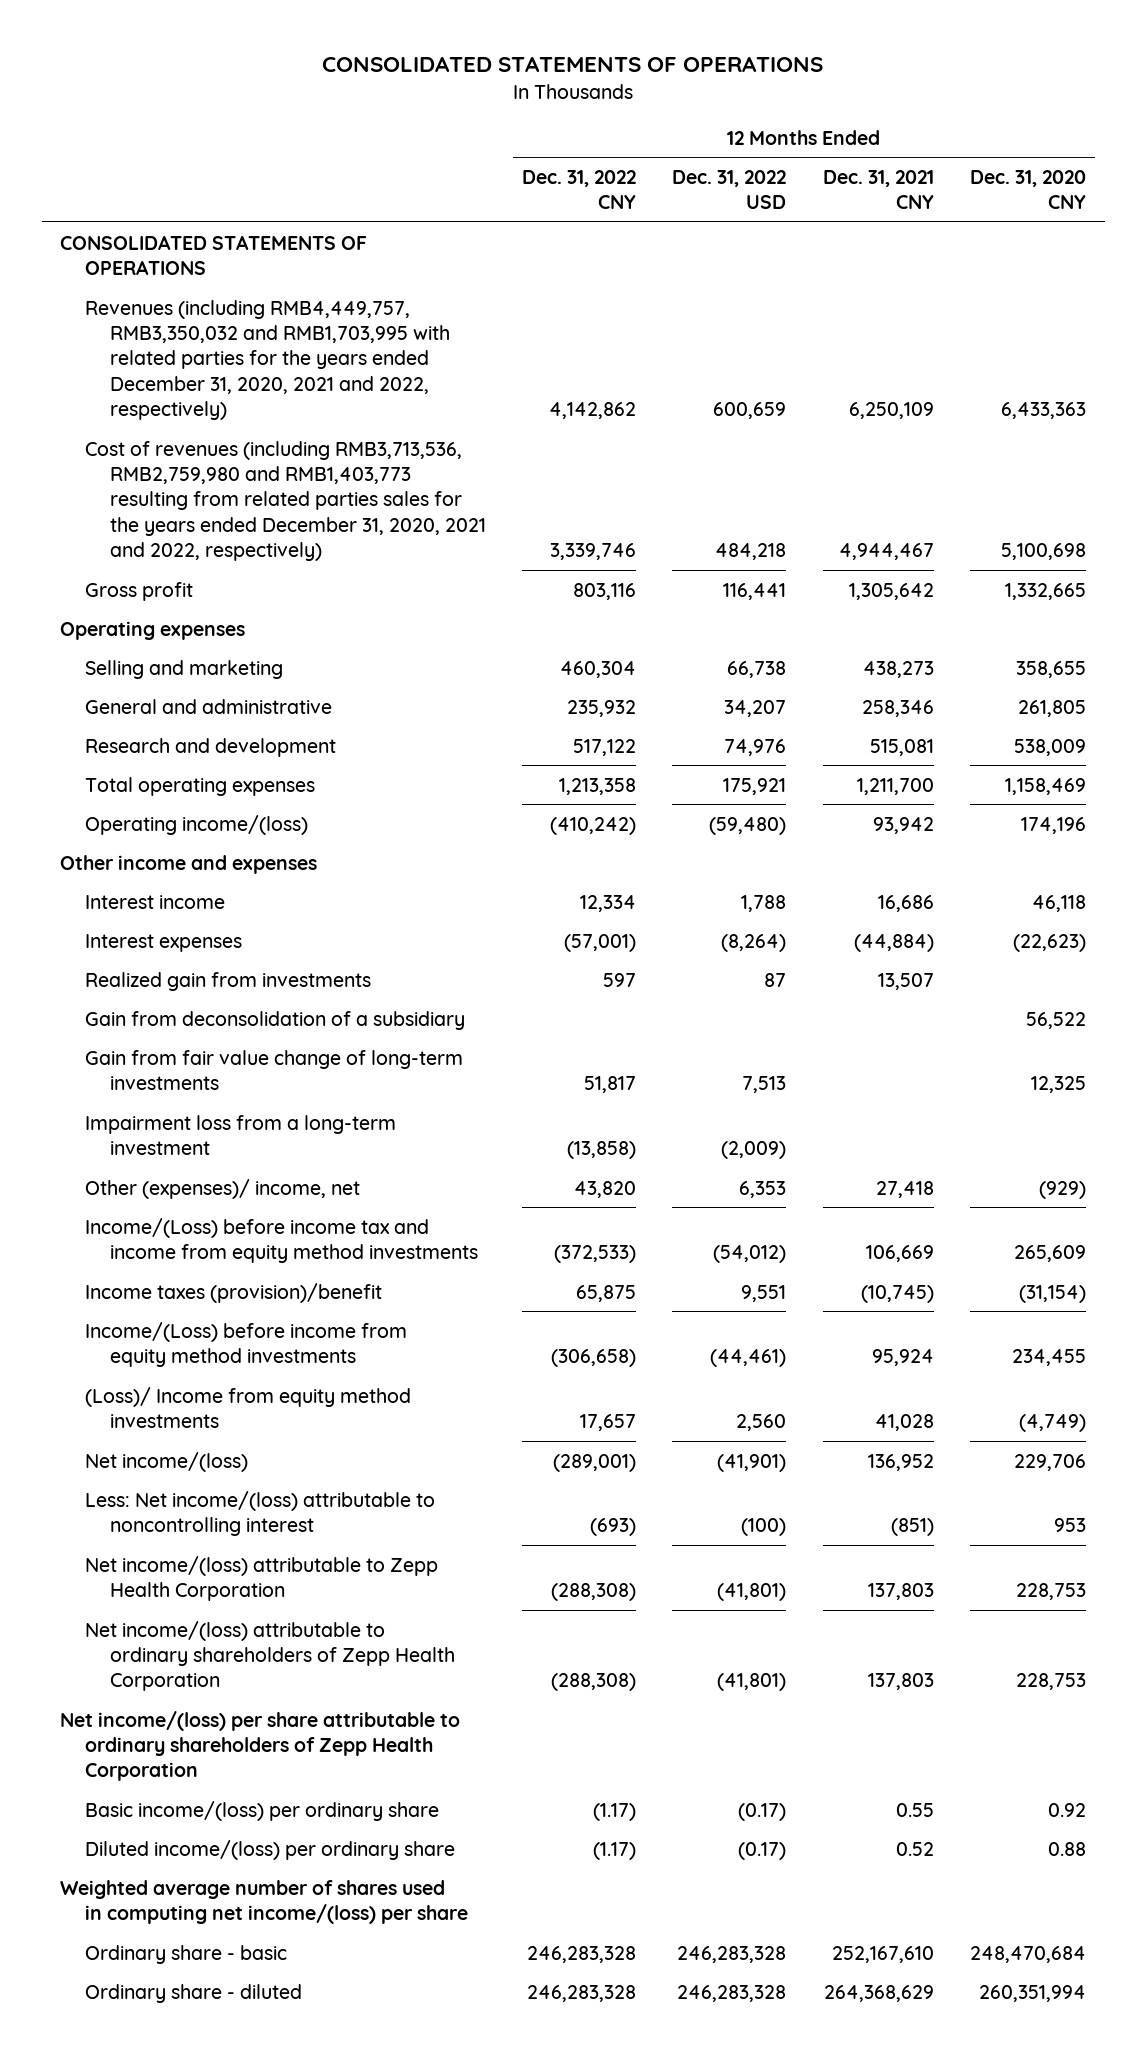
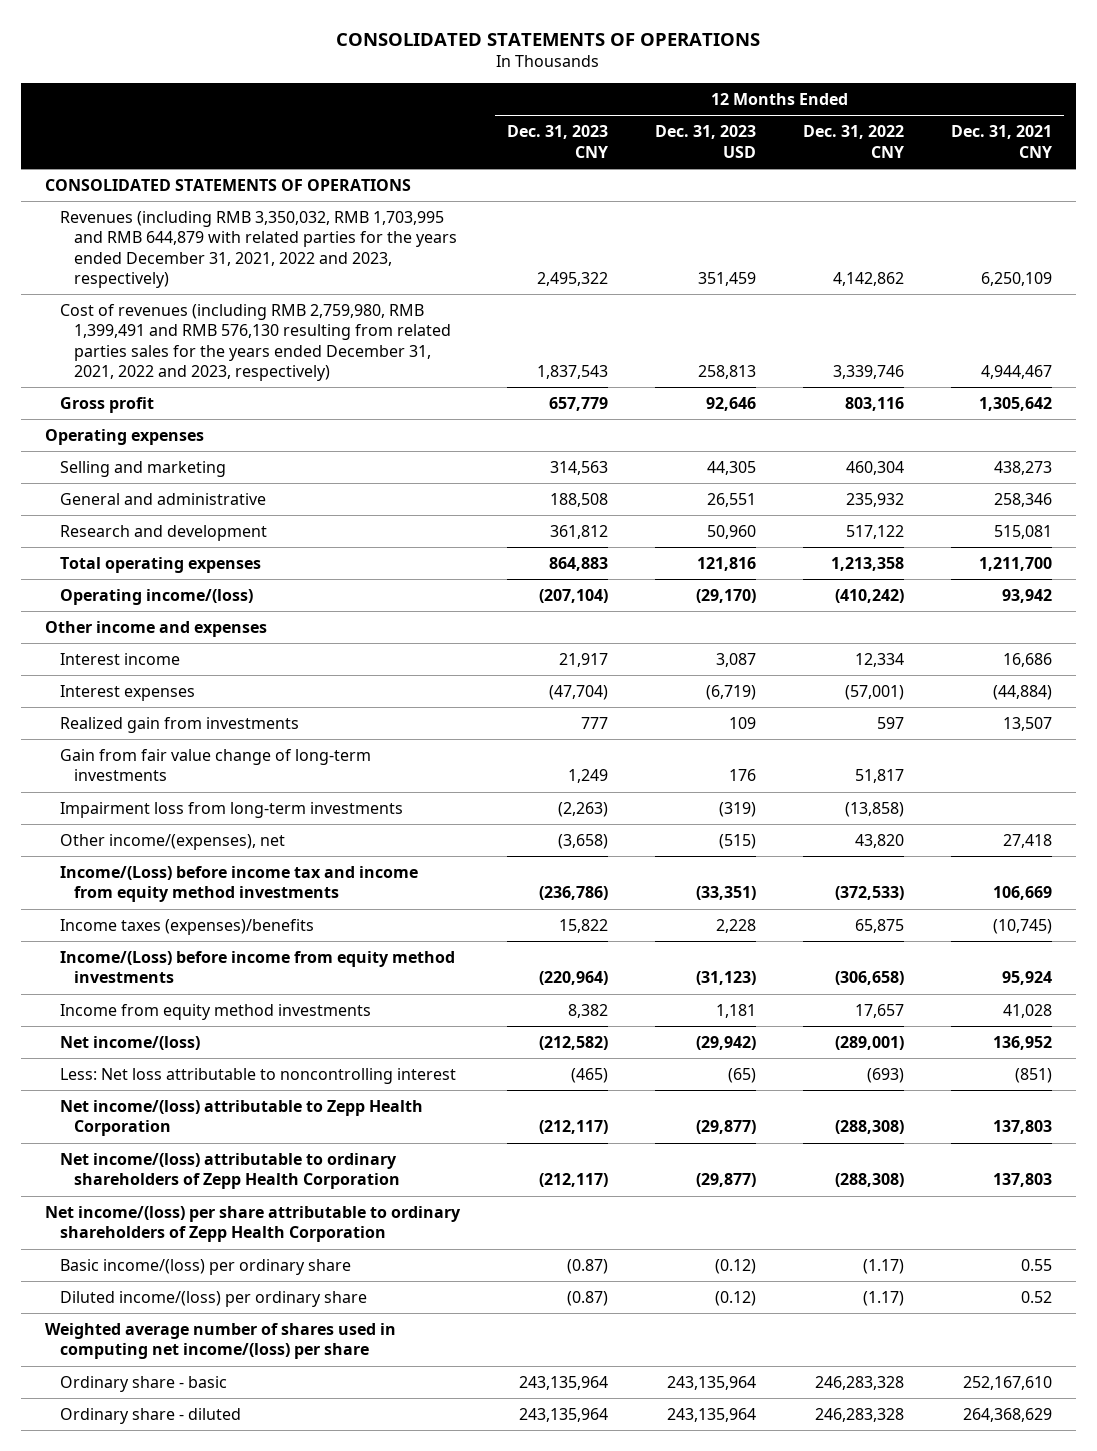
- | 12 Months Ended Dec. 31, 2022 CNY | 12 Months Ended Dec. 31, 2022 USD | 12 Months Ended Dec. 31, 2021 CNY | 12 Months Ended Dec. 31, 2020 CNY
+ | 12 Months Ended Dec. 31, 2023 CNY | 12 Months Ended Dec. 31, 2023 USD | 12 Months Ended Dec. 31, 2022 CNY | 12 Months Ended Dec. 31, 2021 CNY
- Revenues (including RMB4,449,757, RMB3,350,032 and RMB1,703,995 with related parties for the years ended December 31, 2020, 2021 and 2022, respectively) | 4,142,862 | 600,659 | 6,250,109 | 6,433,363
- Cost of revenues (including RMB3,713,536, RMB2,759,980 and RMB1,403,773 resulting from related parties sales for the years ended December 31, 2020, 2021 and 2022, respectively) | 3,339,746 | 484,218 | 4,944,467 | 5,100,698
+ Revenues (including RMB 3,350,032, RMB 1,703,995 and RMB 644,879 with related parties for the years ended December 31, 2021, 2022 and 2023, respectively) | 2,495,322 | 351,459 | 4,142,862 | 6,250,109
+ Cost of revenues (including RMB 2,759,980, RMB 1,399,491 and RMB 576,130 resulting from related parties sales for the years ended December 31, 2021, 2022 and 2023, respectively) | 1,837,543 | 258,813 | 3,339,746 | 4,944,467
- Gain from deconsolidation of a subsidiary | | | | 56,522
- Impairment loss from a long-term investment | (13,858) | (2,009) | |
- Other (expenses)/ income, net | 43,820 | 6,353 | 27,418 | (929)
+ Impairment loss from long-term investments | (2,263) | (319) | (13,858) |
+ Other income/(expenses), net | (3,658) | (515) | 43,820 | 27,418
- Income taxes (provision)/benefit | 65,875 | 9,551 | (10,745) | (31,154)
+ Income taxes (expenses)/benefits | 15,822 | 2,228 | 65,875 | (10,745)
- (Loss)/ Income from equity method investments | 17,657 | 2,560 | 41,028 | (4,749)
+ Income from equity method investments | 8,382 | 1,181 | 17,657 | 41,028
- Less: Net income/(loss) attributable to noncontrolling interest | (693) | (100) | (851) | 953
+ Less: Net loss attributable to noncontrolling interest | (465) | (65) | (693) | (851)

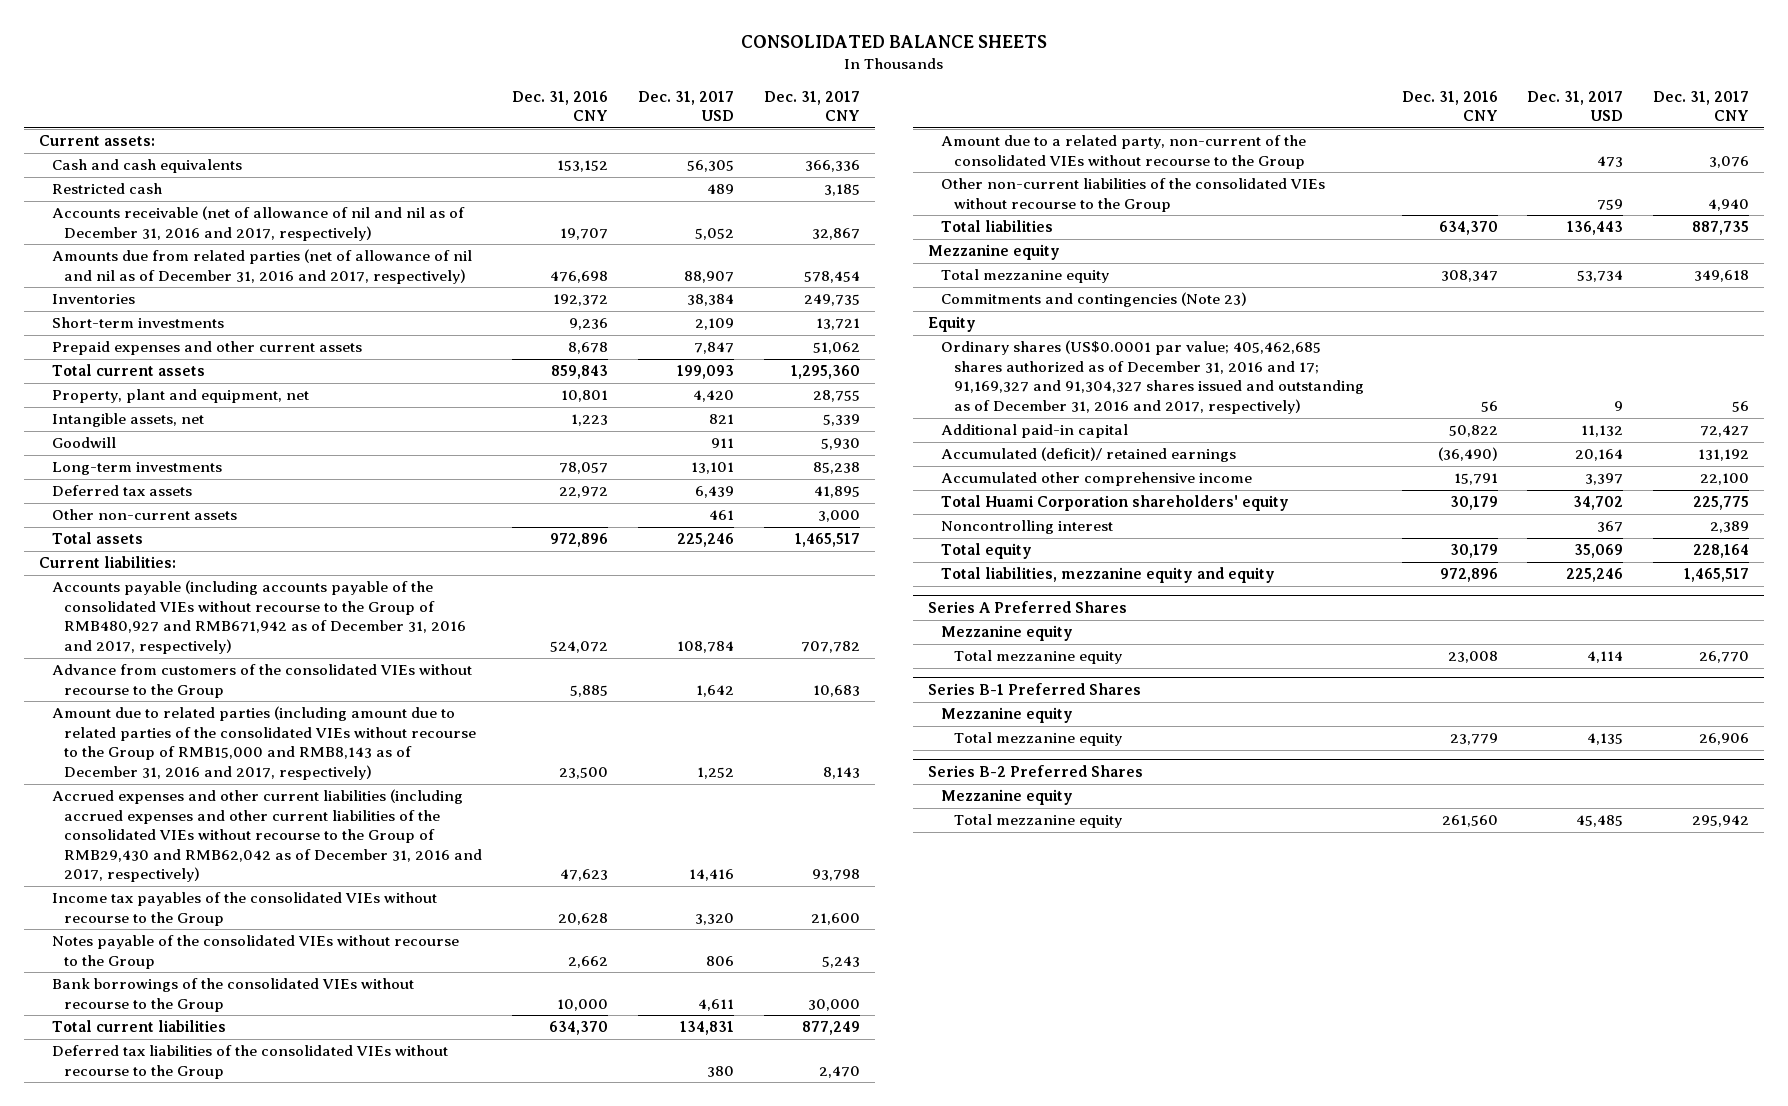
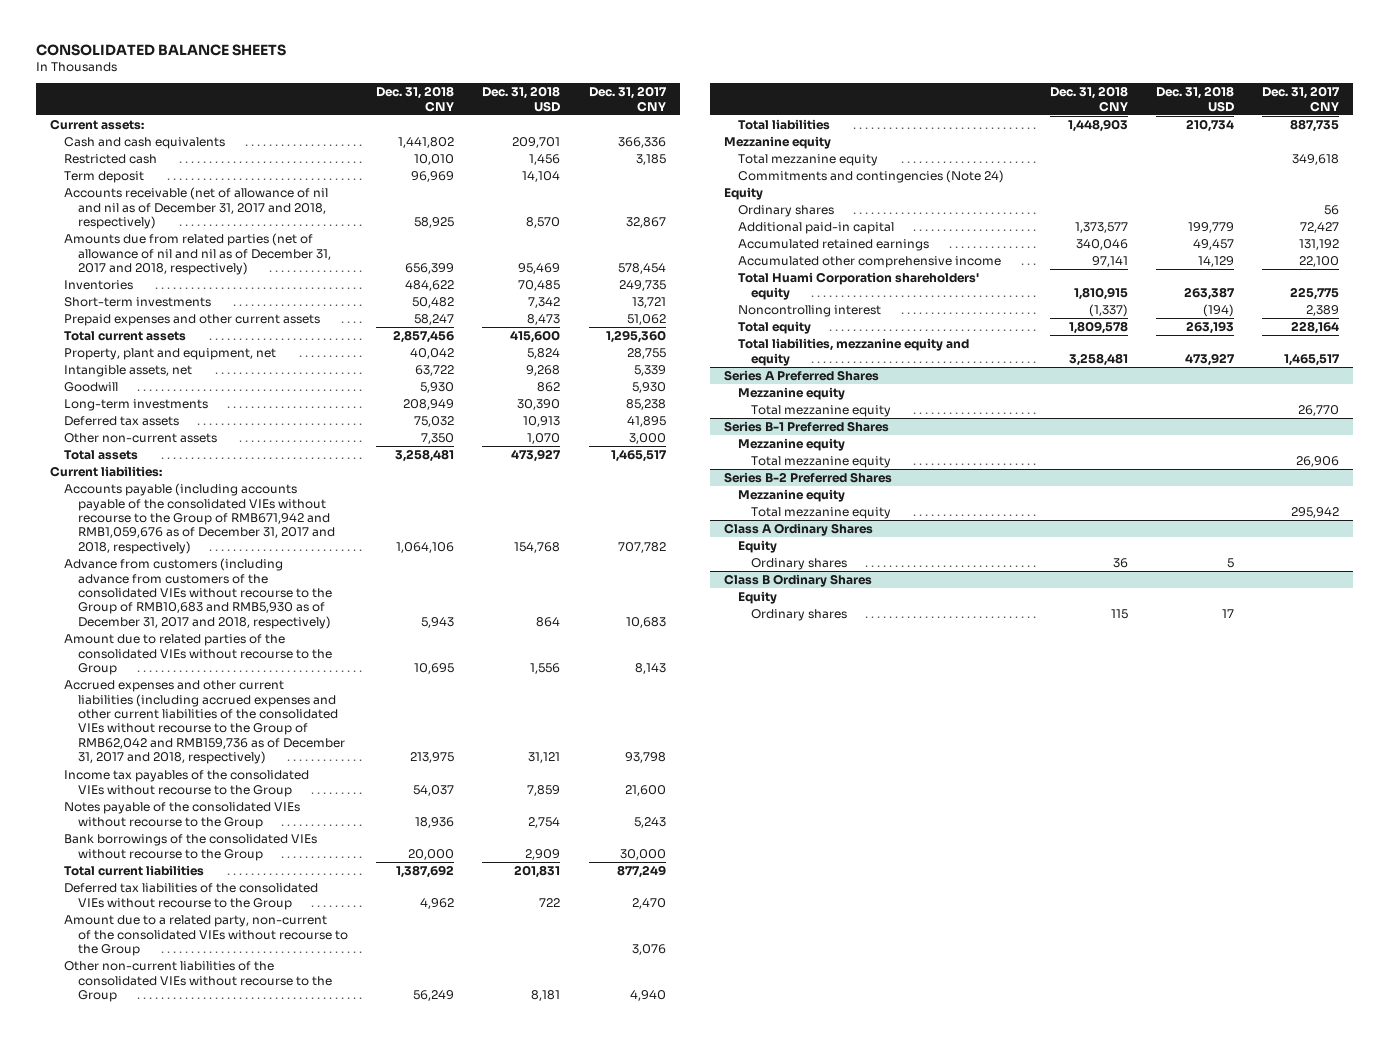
- | Dec. 31, 2016 CNY | Dec. 31, 2017 USD | Dec. 31, 2017 CNY
+ | Dec. 31, 2018 CNY | Dec. 31, 2018 USD | Dec. 31, 2017 CNY
- Accounts receivable (net of allowance of nil and nil as of December 31, 2016 and 2017, respectively) | 19,707 | 5,052 | 32,867
- Amounts due from related parties (net of allowance of nil and nil as of December 31, 2016 and 2017, respectively) | 476,698 | 88,907 | 578,454
+ Term deposit | 96,969 | 14,104 |
+ Accounts receivable (net of allowance of nil and nil as of December 31, 2017 and 2018, respectively) | 58,925 | 8,570 | 32,867
+ Amounts due from related parties (net of allowance of nil and nil as of December 31, 2017 and 2018, respectively) | 656,399 | 95,469 | 578,454
- Accounts payable (including accounts payable of the consolidated VIEs without recourse to the Group of RMB480,927 and RMB671,942 as of December 31, 2016 and 2017, respectively) | 524,072 | 108,784 | 707,782
- Advance from customers of the consolidated VIEs without recourse to the Group | 5,885 | 1,642 | 10,683
- Amount due to related parties (including amount due to related parties of the consolidated VIEs without recourse to the Group of RMB15,000 and RMB8,143 as of December 31, 2016 and 2017, respectively) | 23,500 | 1,252 | 8,143
- Accrued expenses and other current liabilities (including accrued expenses and other current liabilities of the consolidated VIEs without recourse to the Group of RMB29,430 and RMB62,042 as of December 31, 2016 and 2017, respectively) | 47,623 | 14,416 | 93,798
+ Accounts payable (including accounts payable of the consolidated VIEs without recourse to the Group of RMB671,942 and RMB1,059,676 as of December 31, 2017 and 2018, respectively) | 1,064,106 | 154,768 | 707,782
+ Advance from customers (including advance from customers of the consolidated VIEs without recourse to the Group of RMB10,683 and RMB5,930 as of December 31, 2017 and 2018, respectively) | 5,943 | 864 | 10,683
+ Amount due to related parties of the consolidated VIEs without recourse to the Group | 10,695 | 1,556 | 8,143
+ Accrued expenses and other current liabilities (including accrued expenses and other current liabilities of the consolidated VIEs without recourse to the Group of RMB62,042 and RMB159,736 as of December 31, 2017 and 2018, respectively) | 213,975 | 31,121 | 93,798
- Commitments and contingencies (Note 23)
+ Commitments and contingencies (Note 24)
- Ordinary shares (US$0.0001 par value; 405,462,685 shares authorized as of December 31, 2016 and 17; 91,169,327 and 91,304,327 shares issued and outstanding as of December 31, 2016 and 2017, respectively) | 56 | 9 | 56
+ Ordinary shares | | | 56
- Accumulated (deficit)/ retained earnings | (36,490) | 20,164 | 131,192
+ Accumulated retained earnings | 340,046 | 49,457 | 131,192
+ Class A Ordinary Shares
+ Equity
+ Ordinary shares | 36 | 5 |
+ Class B Ordinary Shares
+ Equity
+ Ordinary shares | 115 | 17 |

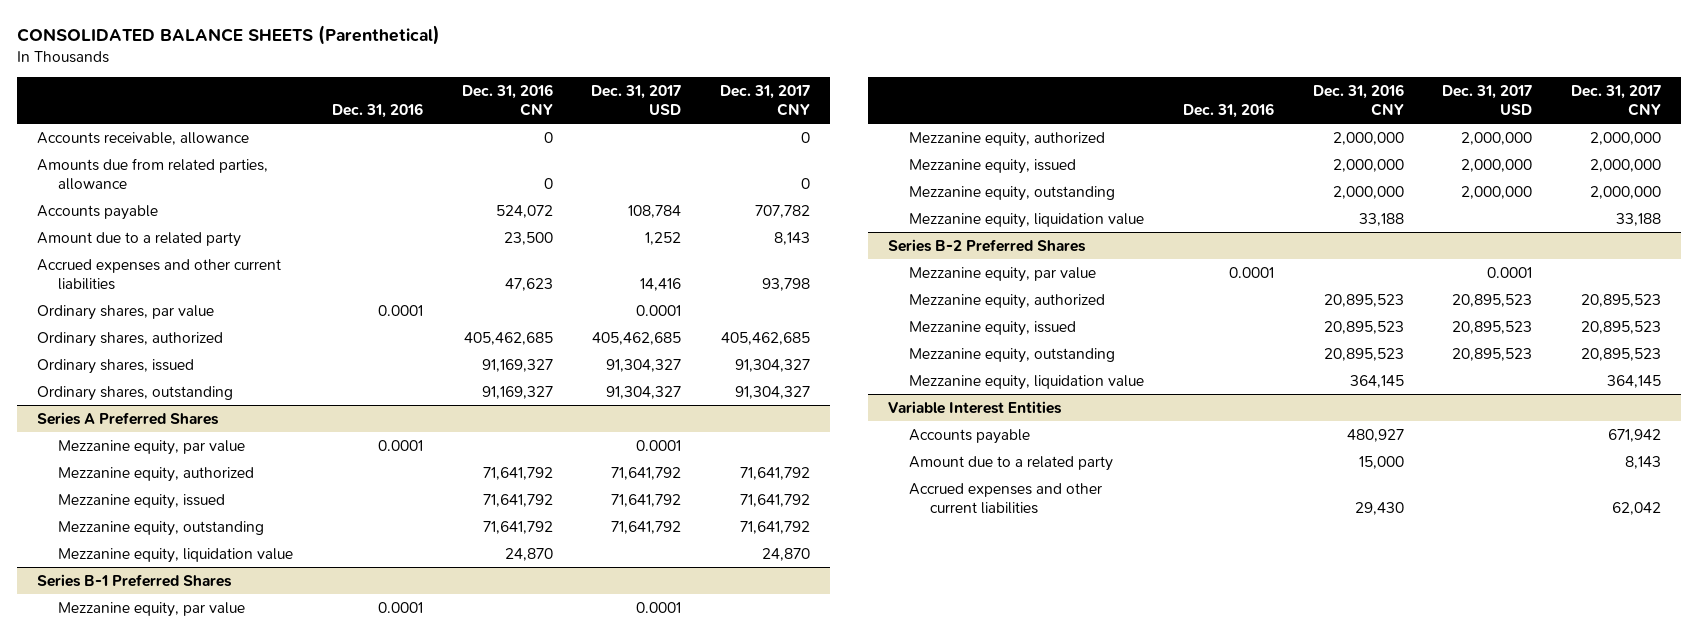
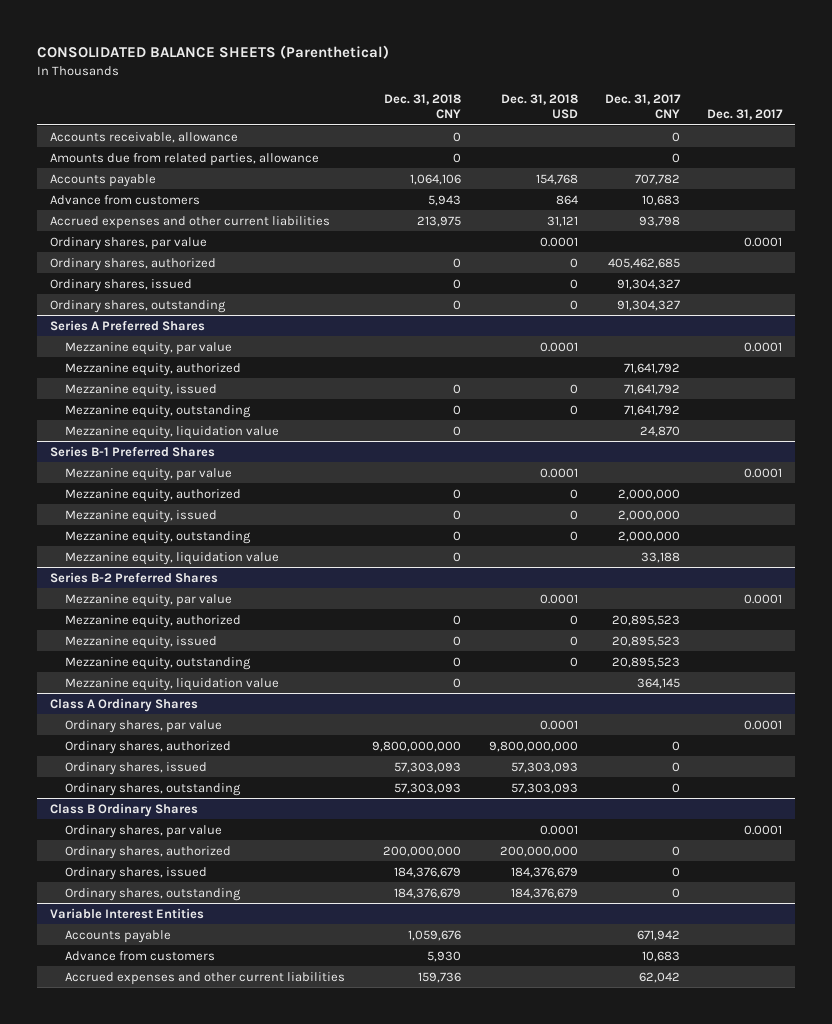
- | Dec. 31, 2016 | Dec. 31, 2016 CNY | Dec. 31, 2017 USD | Dec. 31, 2017 CNY
+ | Dec. 31, 2018 CNY | Dec. 31, 2018 USD | Dec. 31, 2017 CNY | Dec. 31, 2017
- Amount due to a related party | | 23,500 | 1,252 | 8,143
+ Advance from customers | 5,943 | 864 | 10,683 |
+ Class A Ordinary Shares
+ Ordinary shares, par value | | 0.0001 | | 0.0001
+ Ordinary shares, authorized | 9,800,000,000 | 9,800,000,000 | 0 |
+ Ordinary shares, issued | 57,303,093 | 57,303,093 | 0 |
+ Ordinary shares, outstanding | 57,303,093 | 57,303,093 | 0 |
+ Class B Ordinary Shares
+ Ordinary shares, par value | | 0.0001 | | 0.0001
+ Ordinary shares, authorized | 200,000,000 | 200,000,000 | 0 |
+ Ordinary shares, issued | 184,376,679 | 184,376,679 | 0 |
+ Ordinary shares, outstanding | 184,376,679 | 184,376,679 | 0 |
@ Variable Interest Entities
- Amount due to a related party | | 15,000 | | 8,143
+ Advance from customers | 5,930 | | 10,683 |

